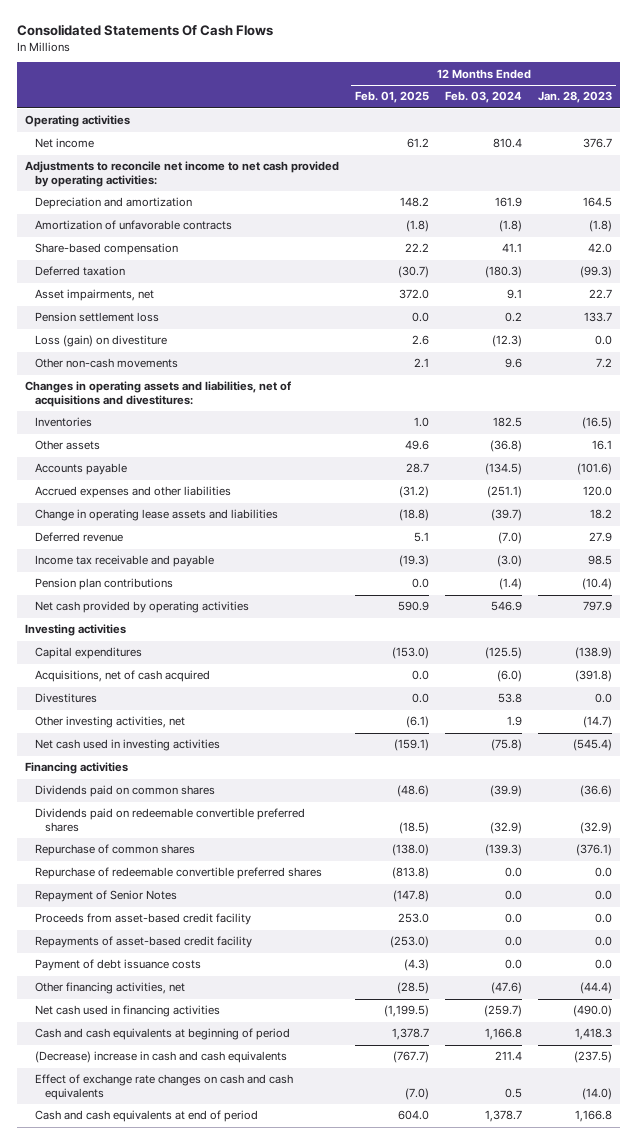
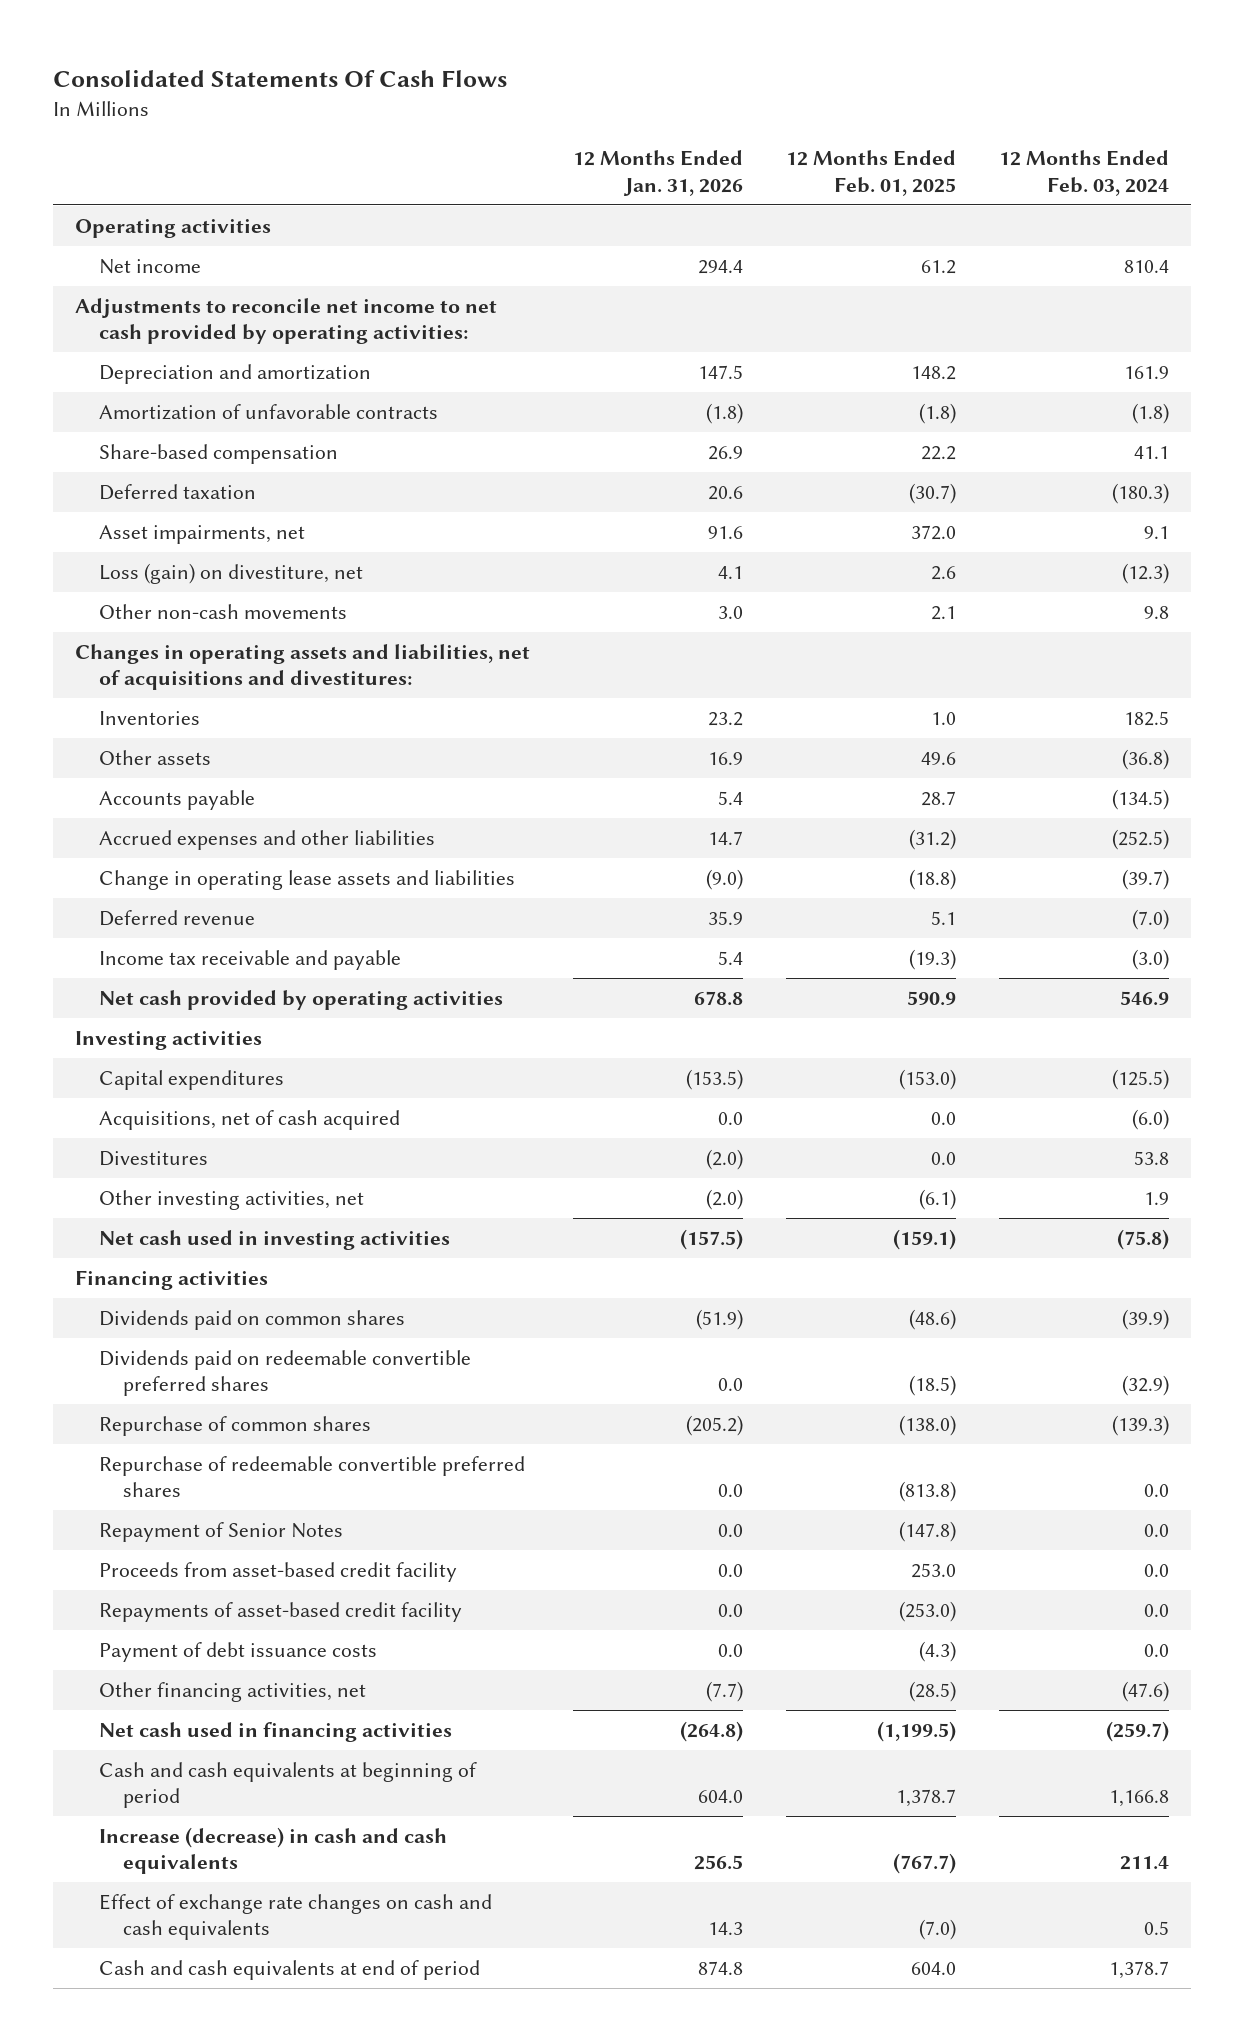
- | 12 Months Ended Feb. 01, 2025 | 12 Months Ended Feb. 03, 2024 | 12 Months Ended Jan. 28, 2023
+ | 12 Months Ended Jan. 31, 2026 | 12 Months Ended Feb. 01, 2025 | 12 Months Ended Feb. 03, 2024
- Pension settlement loss | 0.0 | 0.2 | 133.7
- Loss (gain) on divestiture | 2.6 | (12.3) | 0.0
- Other non-cash movements | 2.1 | 9.6 | 7.2
+ Loss (gain) on divestiture, net | 4.1 | 2.6 | (12.3)
+ Other non-cash movements | 3.0 | 2.1 | 9.8
- Accrued expenses and other liabilities | (31.2) | (251.1) | 120.0
+ Accrued expenses and other liabilities | 14.7 | (31.2) | (252.5)
- Pension plan contributions | 0.0 | (1.4) | (10.4)
- (Decrease) increase in cash and cash equivalents | (767.7) | 211.4 | (237.5)
+ Increase (decrease) in cash and cash equivalents | 256.5 | (767.7) | 211.4

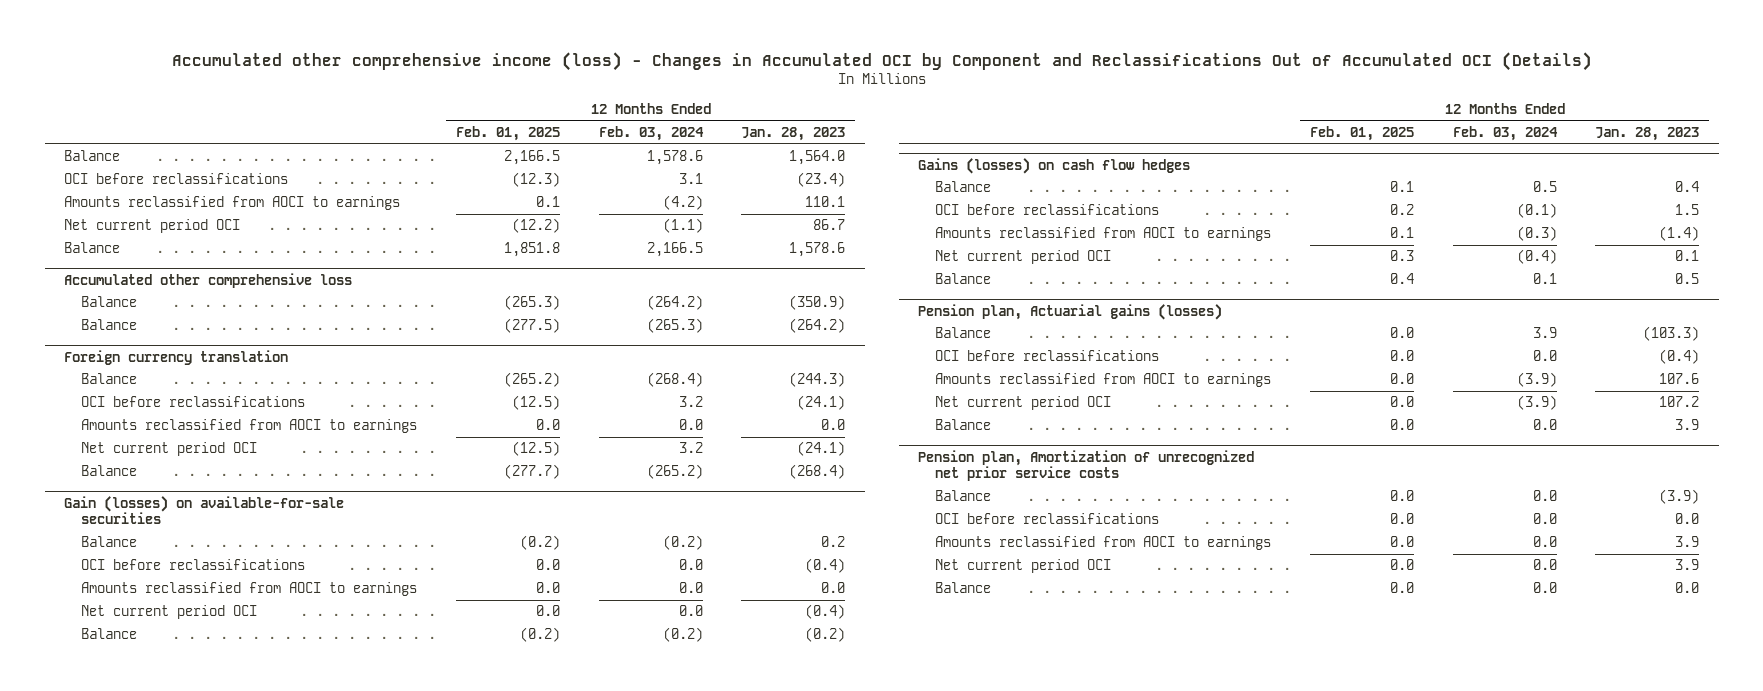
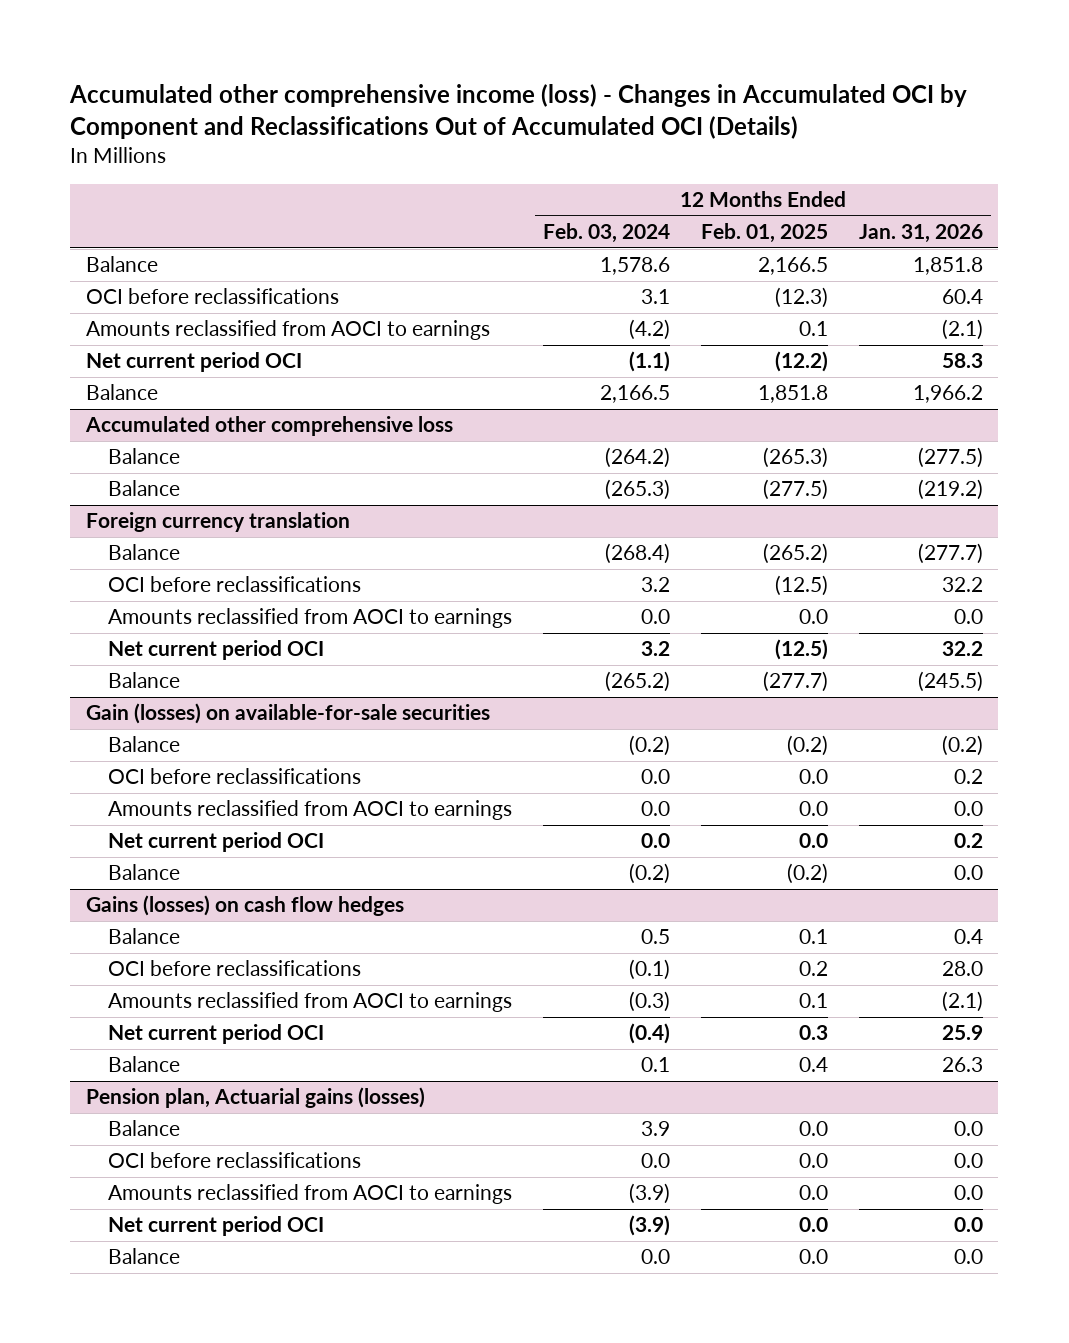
- | 12 Months Ended Feb. 01, 2025 | 12 Months Ended Feb. 03, 2024 | 12 Months Ended Jan. 28, 2023
+ | 12 Months Ended Feb. 03, 2024 | 12 Months Ended Feb. 01, 2025 | 12 Months Ended Jan. 31, 2026
- Pension plan, Amortization of unrecognized net prior service costs
- Balance | 0.0 | 0.0 | (3.9)
- OCI before reclassifications | 0.0 | 0.0 | 0.0
- Amounts reclassified from AOCI to earnings | 0.0 | 0.0 | 3.9
- Net current period OCI | 0.0 | 0.0 | 3.9
- Balance | 0.0 | 0.0 | 0.0

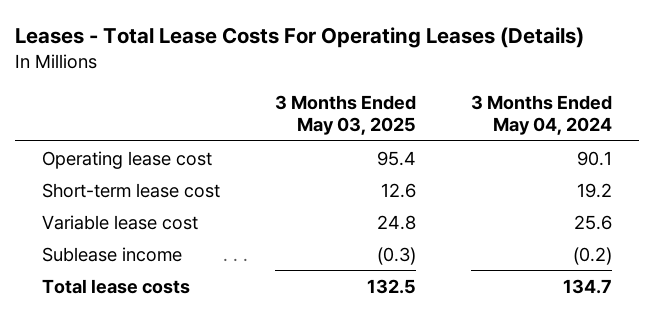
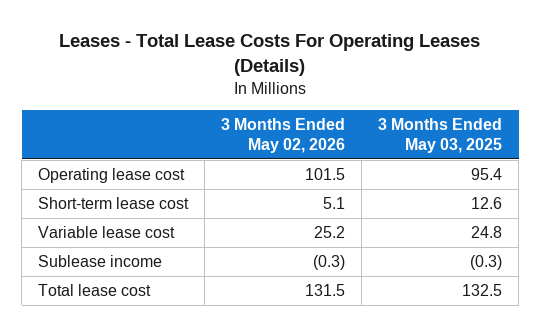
- | 3 Months Ended May 03, 2025 | 3 Months Ended May 04, 2024
+ | 3 Months Ended May 02, 2026 | 3 Months Ended May 03, 2025
- Total lease costs | 132.5 | 134.7
+ Total lease cost | 131.5 | 132.5

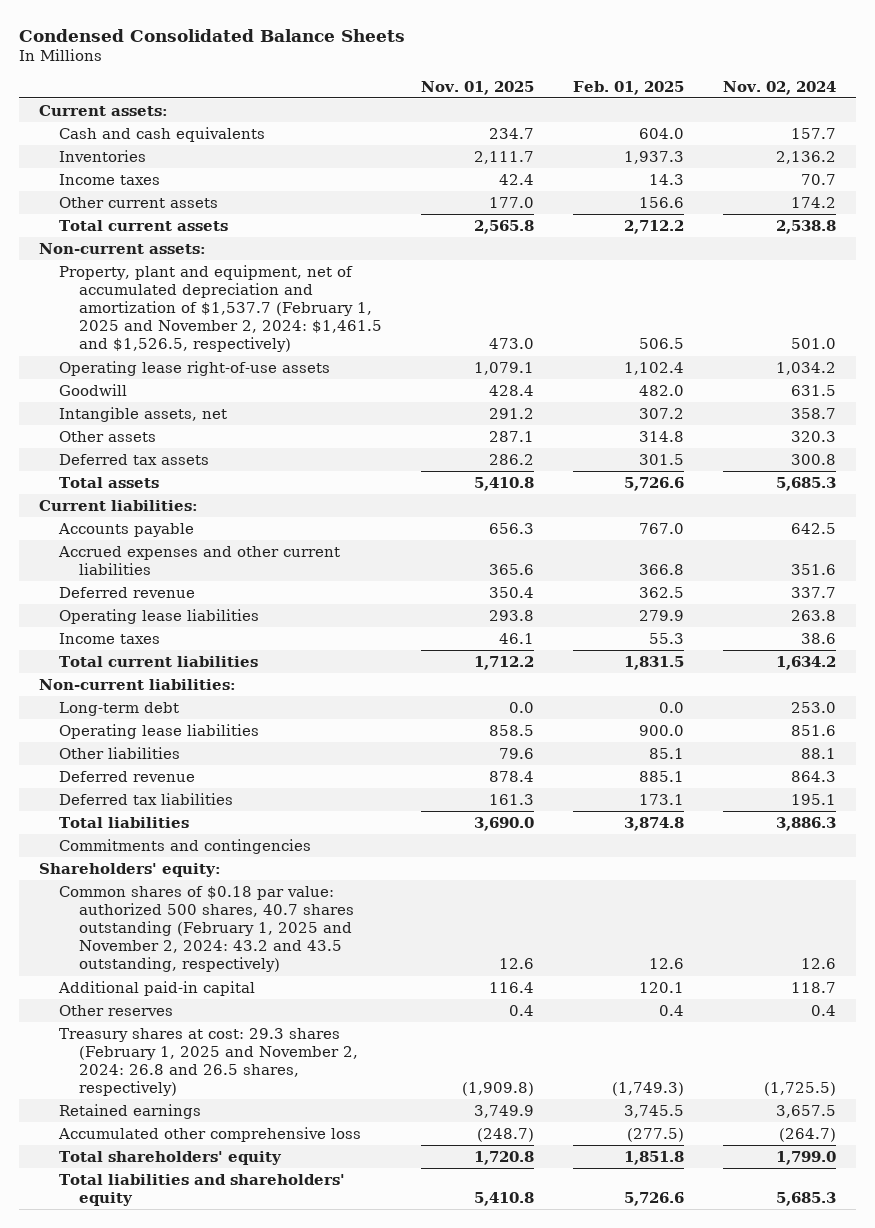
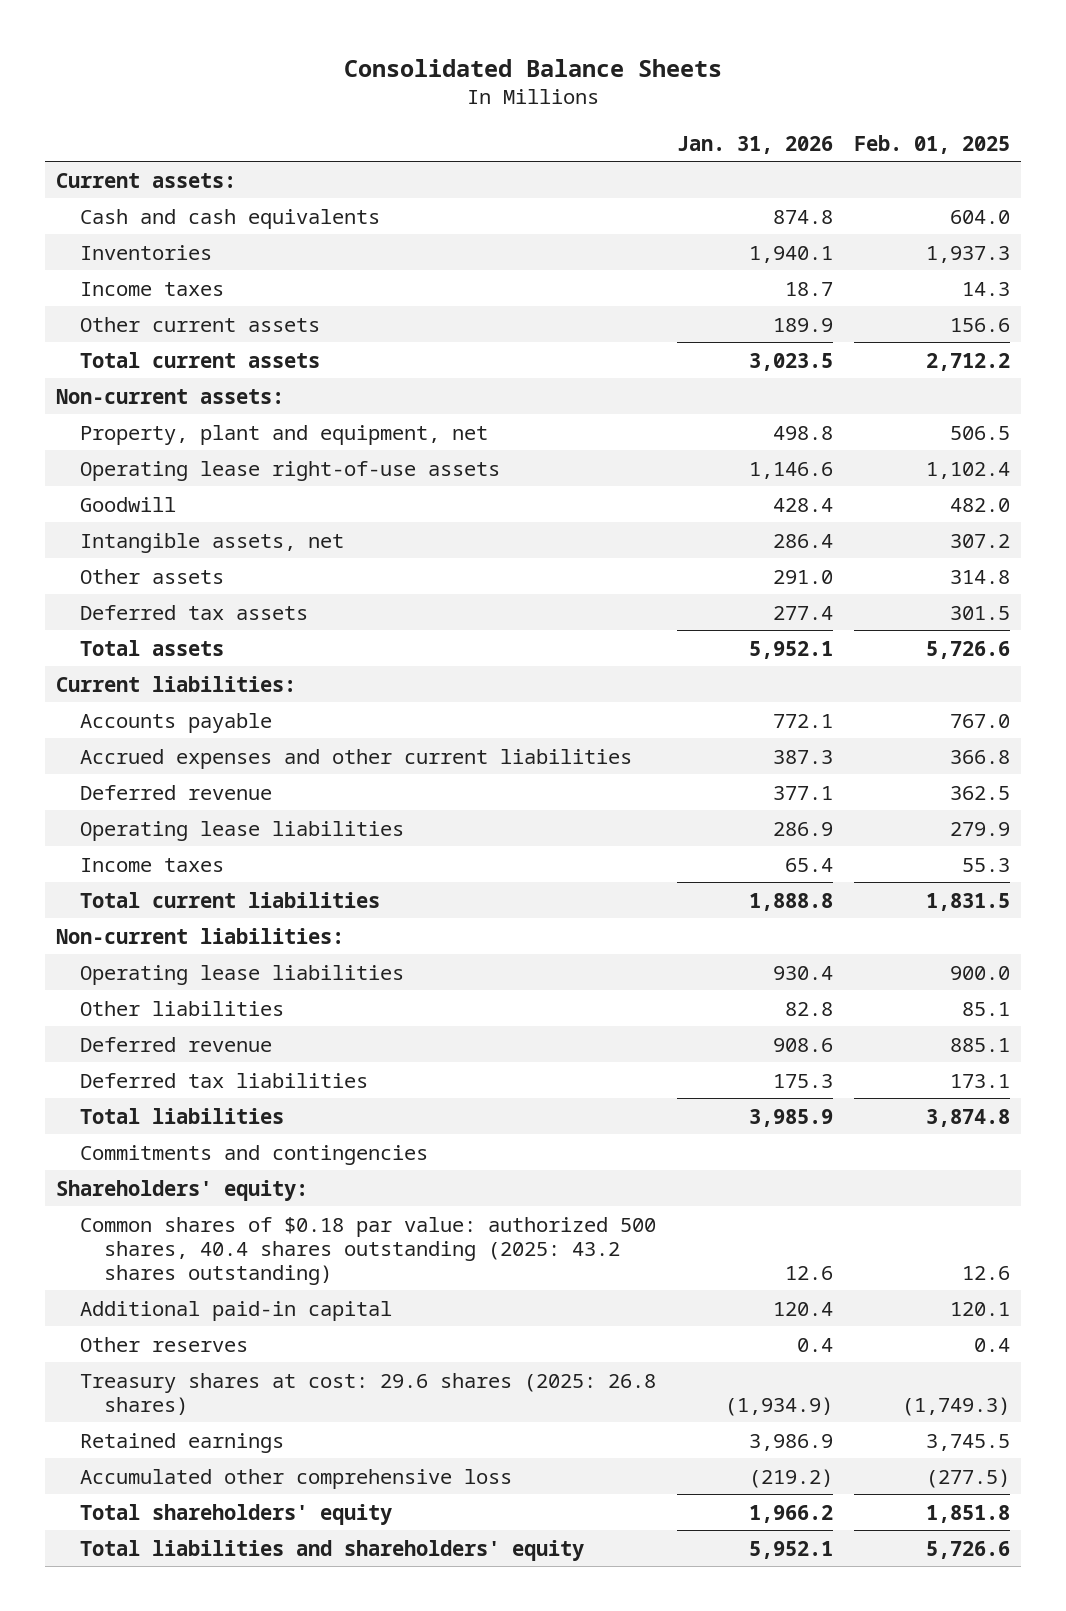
- Condensed Consolidated Balance Sheets
+ Consolidated Balance Sheets
- | Nov. 01, 2025 | Feb. 01, 2025 | Nov. 02, 2024
+ | Jan. 31, 2026 | Feb. 01, 2025
- Property, plant and equipment, net of accumulated depreciation and amortization of $1,537.7 (February 1, 2025 and November 2, 2024: $1,461.5 and $1,526.5, respectively) | 473.0 | 506.5 | 501.0
+ Property, plant and equipment, net | 498.8 | 506.5
- Long-term debt | 0.0 | 0.0 | 253.0
- Common shares of $0.18 par value: authorized 500 shares, 40.7 shares outstanding (February 1, 2025 and November 2, 2024: 43.2 and 43.5 outstanding, respectively) | 12.6 | 12.6 | 12.6
+ Common shares of $0.18 par value: authorized 500 shares, 40.4 shares outstanding (2025: 43.2 shares outstanding) | 12.6 | 12.6
- Treasury shares at cost: 29.3 shares (February 1, 2025 and November 2, 2024: 26.8 and 26.5 shares, respectively) | (1,909.8) | (1,749.3) | (1,725.5)
+ Treasury shares at cost: 29.6 shares (2025: 26.8 shares) | (1,934.9) | (1,749.3)

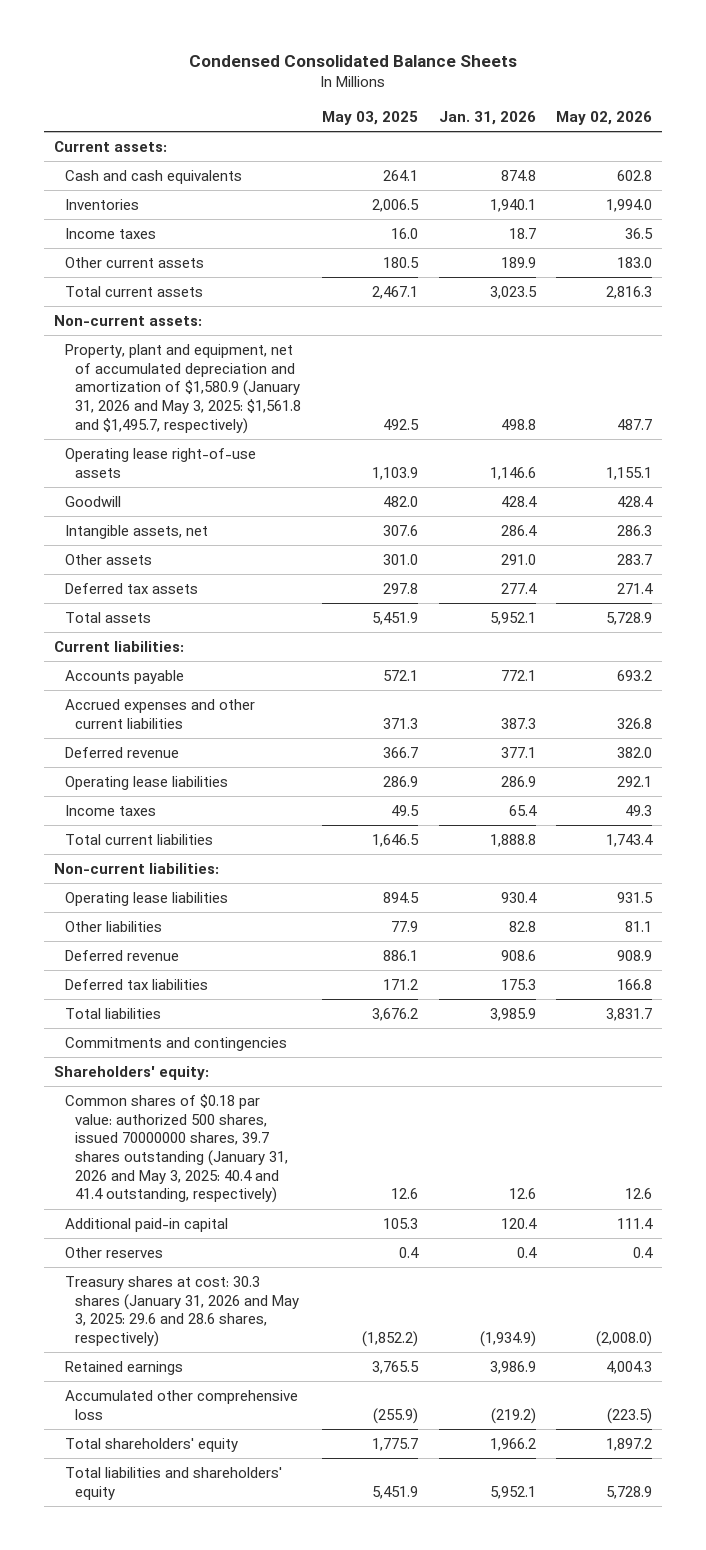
- Consolidated Balance Sheets
+ Condensed Consolidated Balance Sheets
- | Jan. 31, 2026 | Feb. 01, 2025
+ | May 03, 2025 | Jan. 31, 2026 | May 02, 2026
- Property, plant and equipment, net | 498.8 | 506.5
+ Property, plant and equipment, net of accumulated depreciation and amortization of $1,580.9 (January 31, 2026 and May 3, 2025: $1,561.8 and $1,495.7, respectively) | 492.5 | 498.8 | 487.7
- Common shares of $0.18 par value: authorized 500 shares, 40.4 shares outstanding (2025: 43.2 shares outstanding) | 12.6 | 12.6
+ Common shares of $0.18 par value: authorized 500 shares, issued 70000000 shares, 39.7 shares outstanding (January 31, 2026 and May 3, 2025: 40.4 and 41.4 outstanding, respectively) | 12.6 | 12.6 | 12.6
- Treasury shares at cost: 29.6 shares (2025: 26.8 shares) | (1,934.9) | (1,749.3)
+ Treasury shares at cost: 30.3 shares (January 31, 2026 and May 3, 2025: 29.6 and 28.6 shares, respectively) | (1,852.2) | (1,934.9) | (2,008.0)

